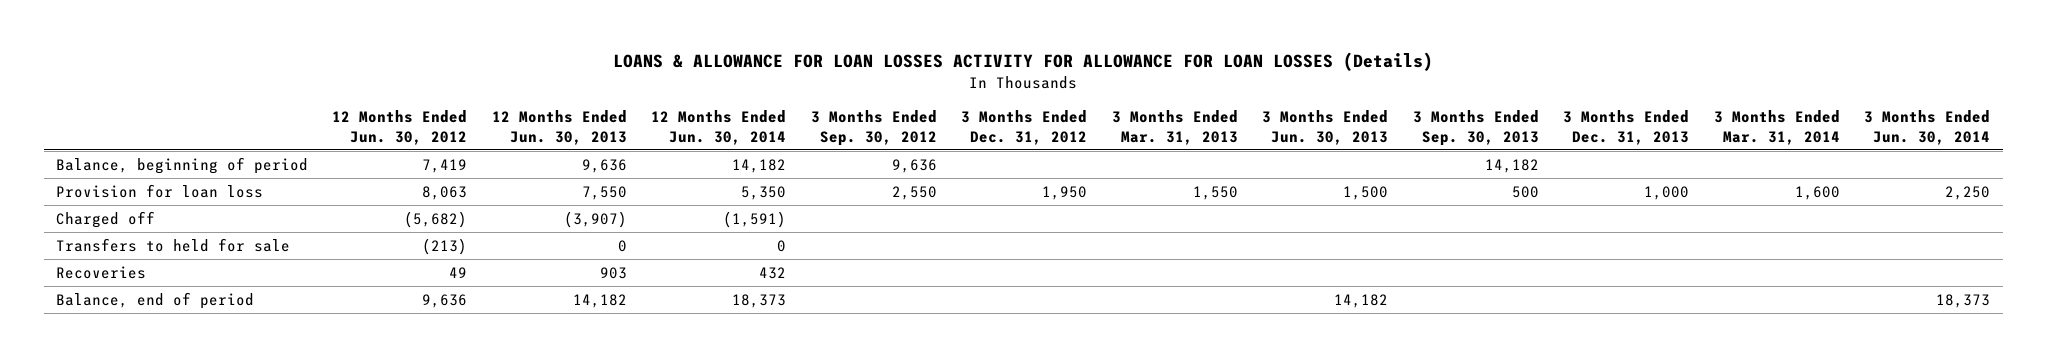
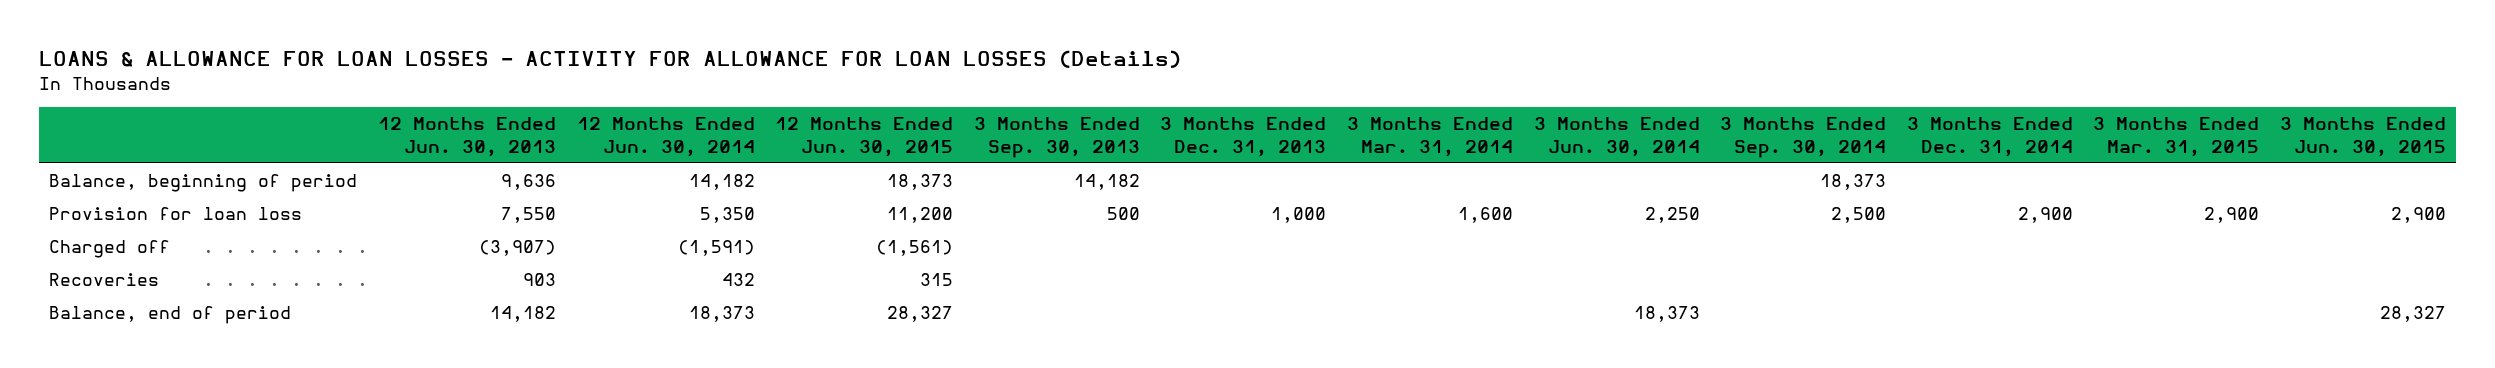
- LOANS & ALLOWANCE FOR LOAN LOSSES ACTIVITY FOR ALLOWANCE FOR LOAN LOSSES (Details)
+ LOANS & ALLOWANCE FOR LOAN LOSSES - ACTIVITY FOR ALLOWANCE FOR LOAN LOSSES (Details)
- | 12 Months Ended Jun. 30, 2012 | 12 Months Ended Jun. 30, 2013 | 12 Months Ended Jun. 30, 2014 | 3 Months Ended Sep. 30, 2012 | 3 Months Ended Dec. 31, 2012 | 3 Months Ended Mar. 31, 2013 | 3 Months Ended Jun. 30, 2013 | 3 Months Ended Sep. 30, 2013 | 3 Months Ended Dec. 31, 2013 | 3 Months Ended Mar. 31, 2014 | 3 Months Ended Jun. 30, 2014
+ | 12 Months Ended Jun. 30, 2013 | 12 Months Ended Jun. 30, 2014 | 12 Months Ended Jun. 30, 2015 | 3 Months Ended Sep. 30, 2013 | 3 Months Ended Dec. 31, 2013 | 3 Months Ended Mar. 31, 2014 | 3 Months Ended Jun. 30, 2014 | 3 Months Ended Sep. 30, 2014 | 3 Months Ended Dec. 31, 2014 | 3 Months Ended Mar. 31, 2015 | 3 Months Ended Jun. 30, 2015
- Transfers to held for sale | (213) | 0 | 0 | | | | | | | |

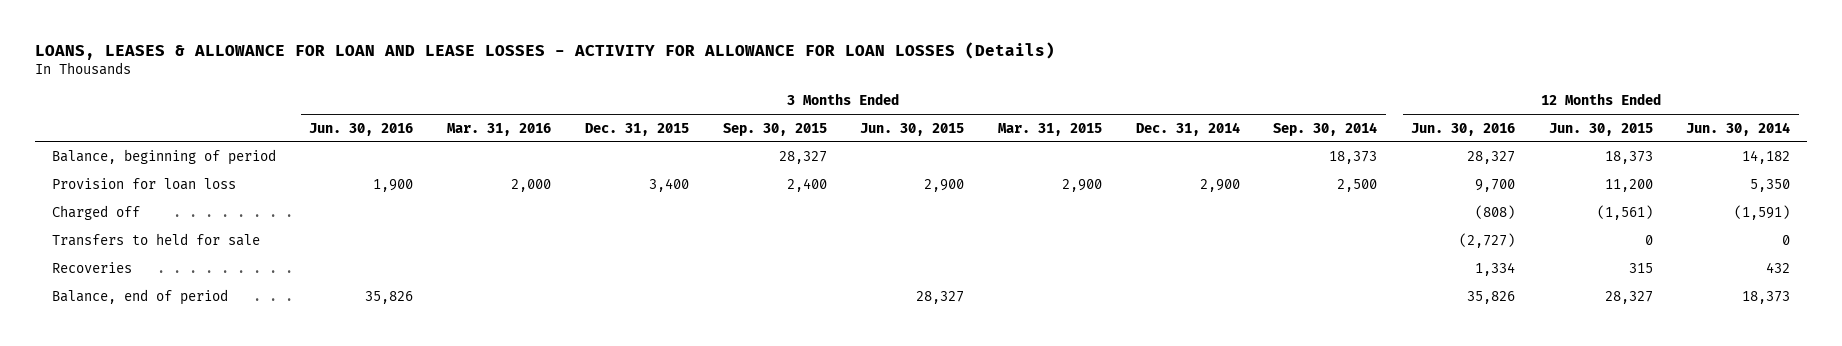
- LOANS & ALLOWANCE FOR LOAN LOSSES - ACTIVITY FOR ALLOWANCE FOR LOAN LOSSES (Details)
+ LOANS, LEASES & ALLOWANCE FOR LOAN AND LEASE LOSSES - ACTIVITY FOR ALLOWANCE FOR LOAN LOSSES (Details)
- | 12 Months Ended Jun. 30, 2013 | 12 Months Ended Jun. 30, 2014 | 12 Months Ended Jun. 30, 2015 | 3 Months Ended Sep. 30, 2013 | 3 Months Ended Dec. 31, 2013 | 3 Months Ended Mar. 31, 2014 | 3 Months Ended Jun. 30, 2014 | 3 Months Ended Sep. 30, 2014 | 3 Months Ended Dec. 31, 2014 | 3 Months Ended Mar. 31, 2015 | 3 Months Ended Jun. 30, 2015
+ | 3 Months Ended Jun. 30, 2016 | 3 Months Ended Mar. 31, 2016 | 3 Months Ended Dec. 31, 2015 | 3 Months Ended Sep. 30, 2015 | 3 Months Ended Jun. 30, 2015 | 3 Months Ended Mar. 31, 2015 | 3 Months Ended Dec. 31, 2014 | 3 Months Ended Sep. 30, 2014 | 12 Months Ended Jun. 30, 2016 | 12 Months Ended Jun. 30, 2015 | 12 Months Ended Jun. 30, 2014
+ Transfers to held for sale | | | | | | | | | (2,727) | 0 | 0

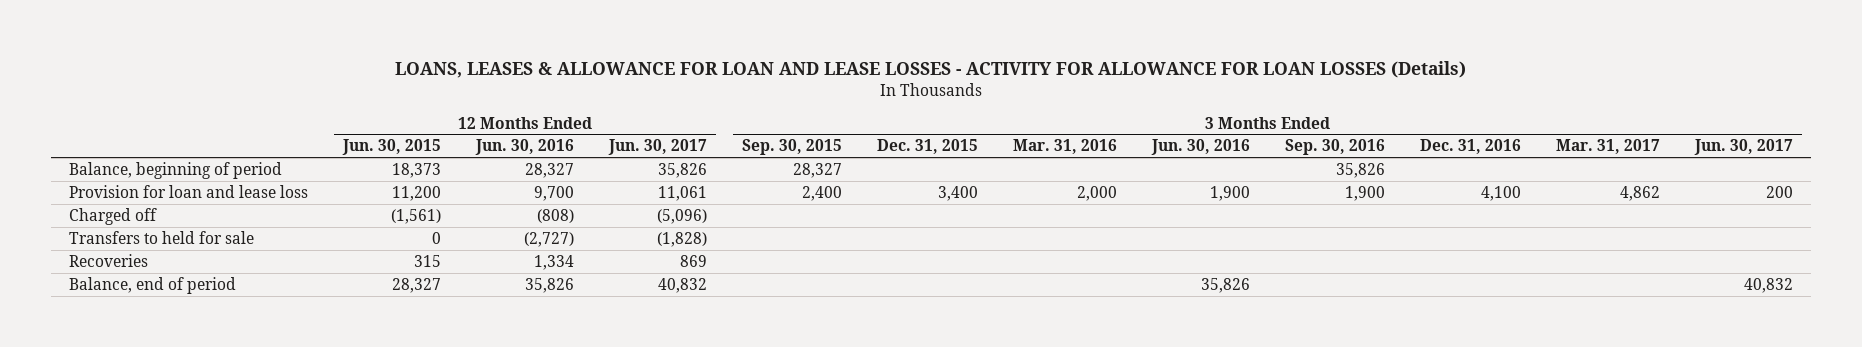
- | 3 Months Ended Jun. 30, 2016 | 3 Months Ended Mar. 31, 2016 | 3 Months Ended Dec. 31, 2015 | 3 Months Ended Sep. 30, 2015 | 3 Months Ended Jun. 30, 2015 | 3 Months Ended Mar. 31, 2015 | 3 Months Ended Dec. 31, 2014 | 3 Months Ended Sep. 30, 2014 | 12 Months Ended Jun. 30, 2016 | 12 Months Ended Jun. 30, 2015 | 12 Months Ended Jun. 30, 2014
+ | 12 Months Ended Jun. 30, 2015 | 12 Months Ended Jun. 30, 2016 | 12 Months Ended Jun. 30, 2017 | 3 Months Ended Sep. 30, 2015 | 3 Months Ended Dec. 31, 2015 | 3 Months Ended Mar. 31, 2016 | 3 Months Ended Jun. 30, 2016 | 3 Months Ended Sep. 30, 2016 | 3 Months Ended Dec. 31, 2016 | 3 Months Ended Mar. 31, 2017 | 3 Months Ended Jun. 30, 2017
- Provision for loan loss | 1,900 | 2,000 | 3,400 | 2,400 | 2,900 | 2,900 | 2,900 | 2,500 | 9,700 | 11,200 | 5,350
+ Provision for loan and lease loss | 11,200 | 9,700 | 11,061 | 2,400 | 3,400 | 2,000 | 1,900 | 1,900 | 4,100 | 4,862 | 200

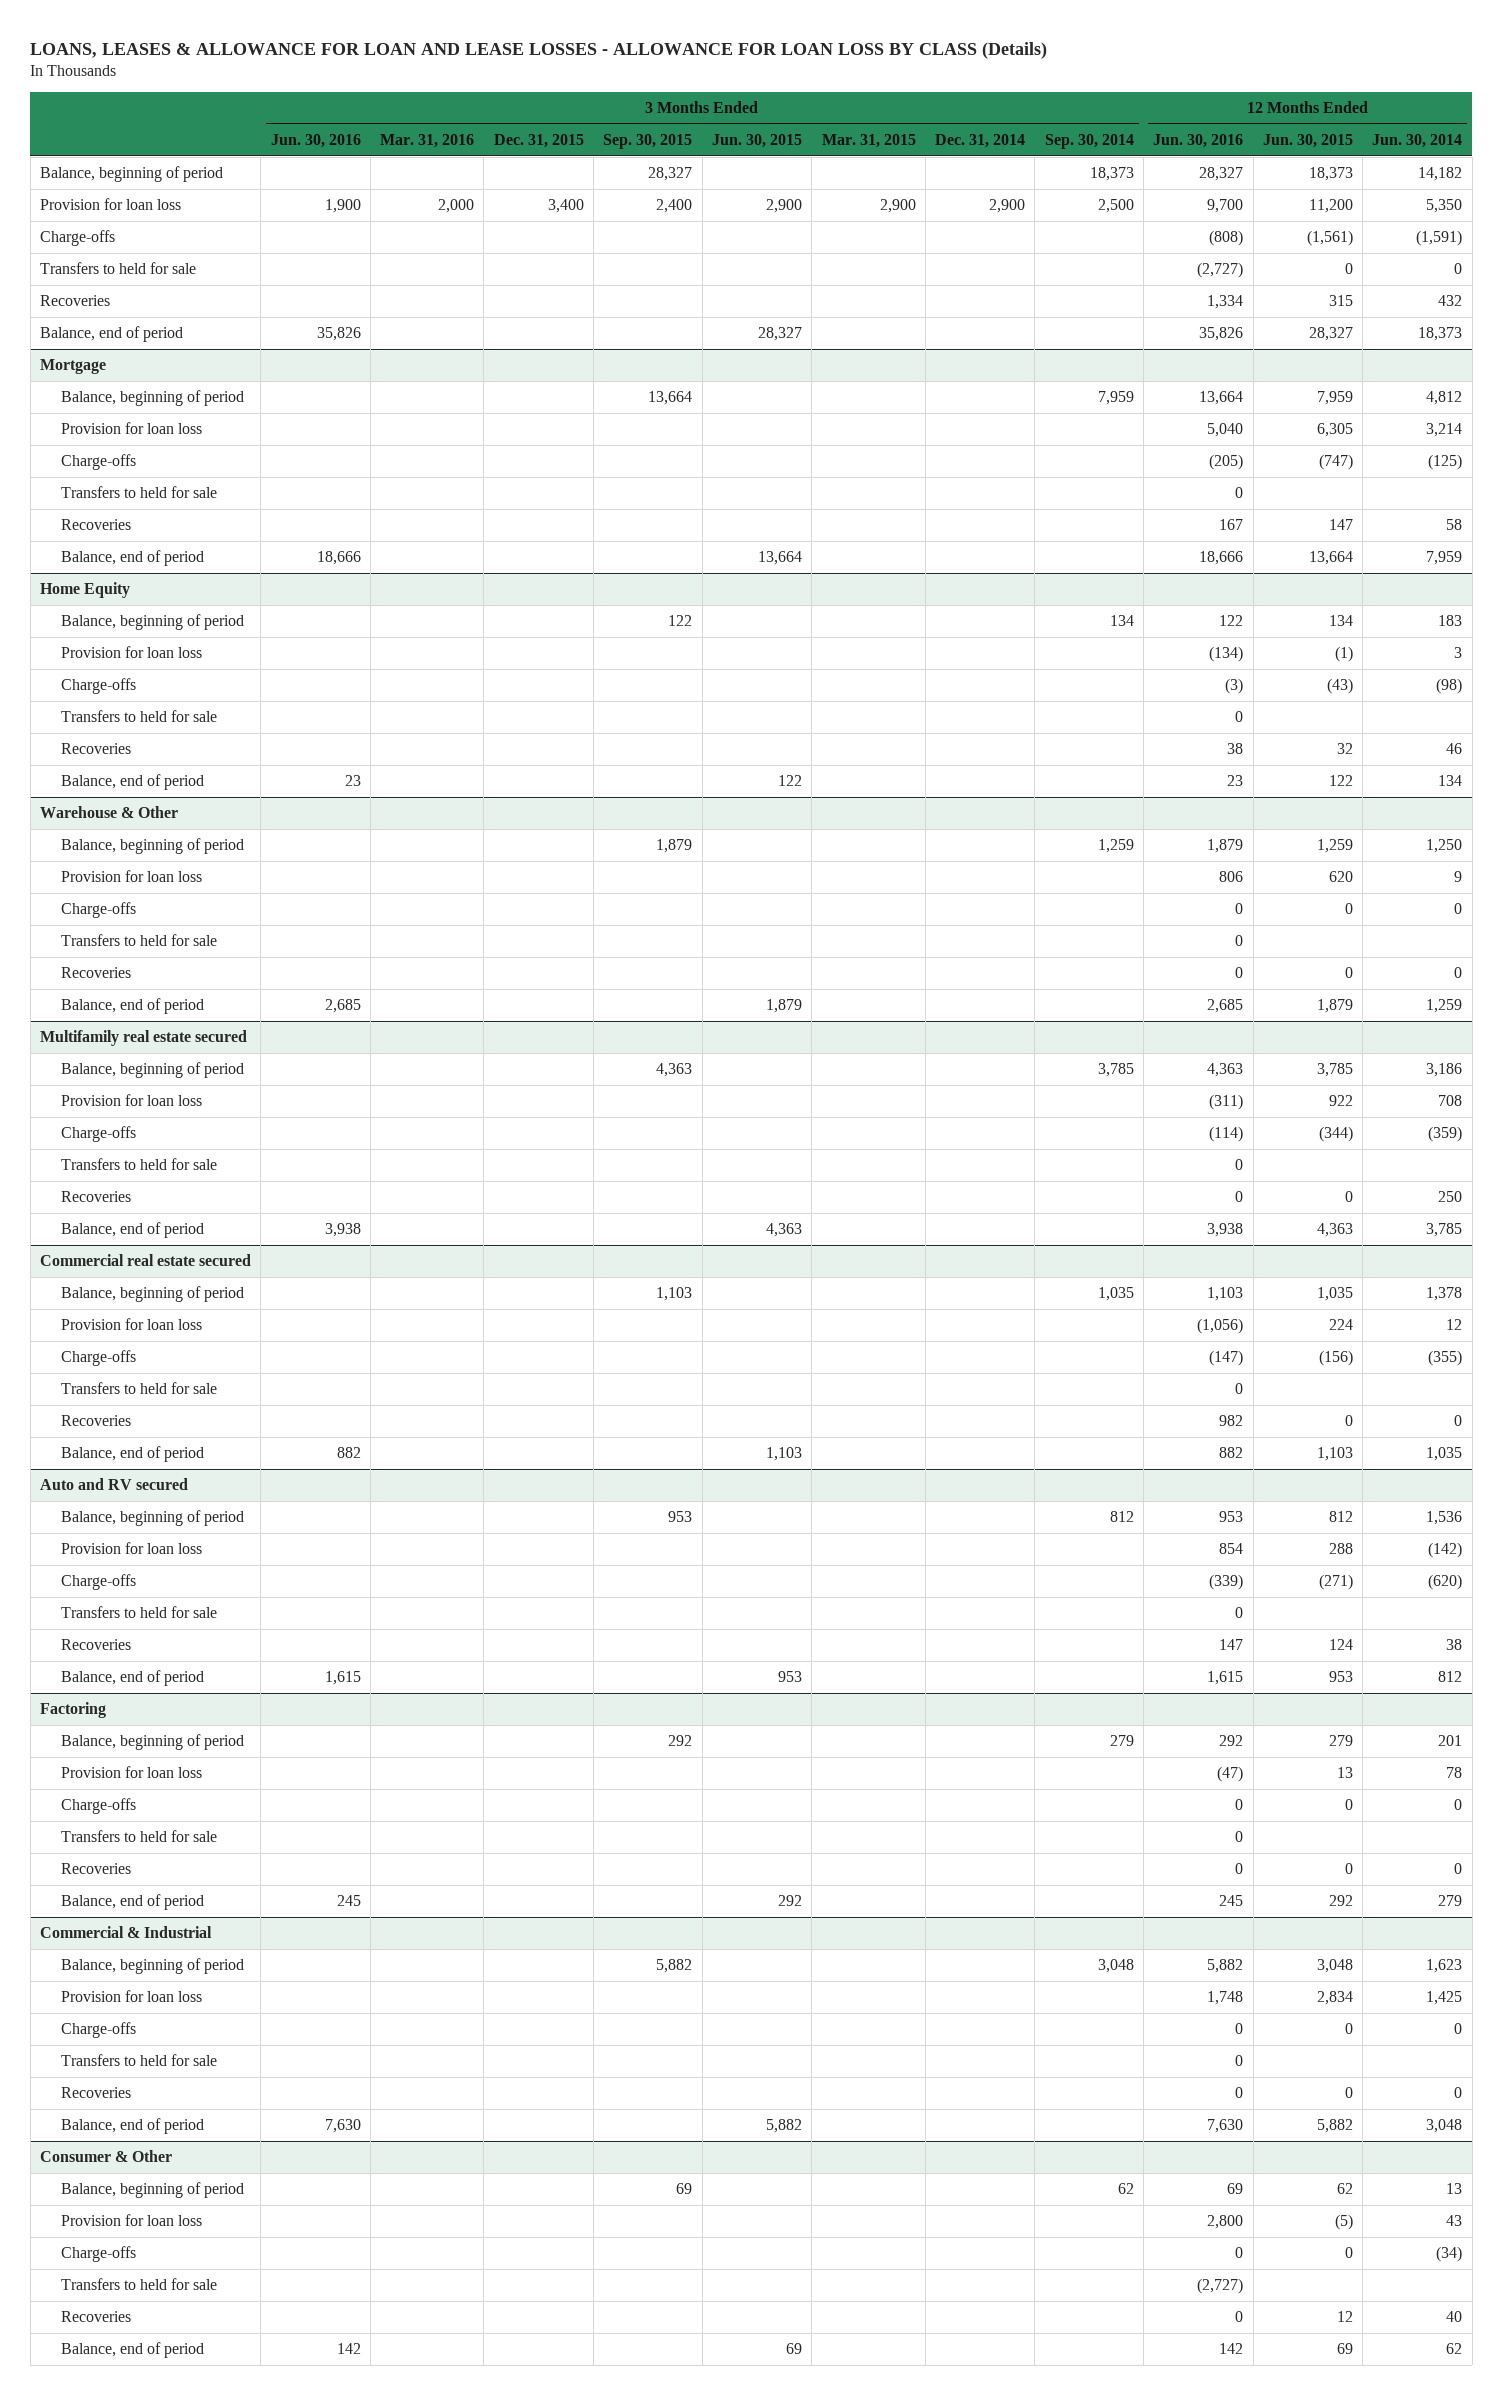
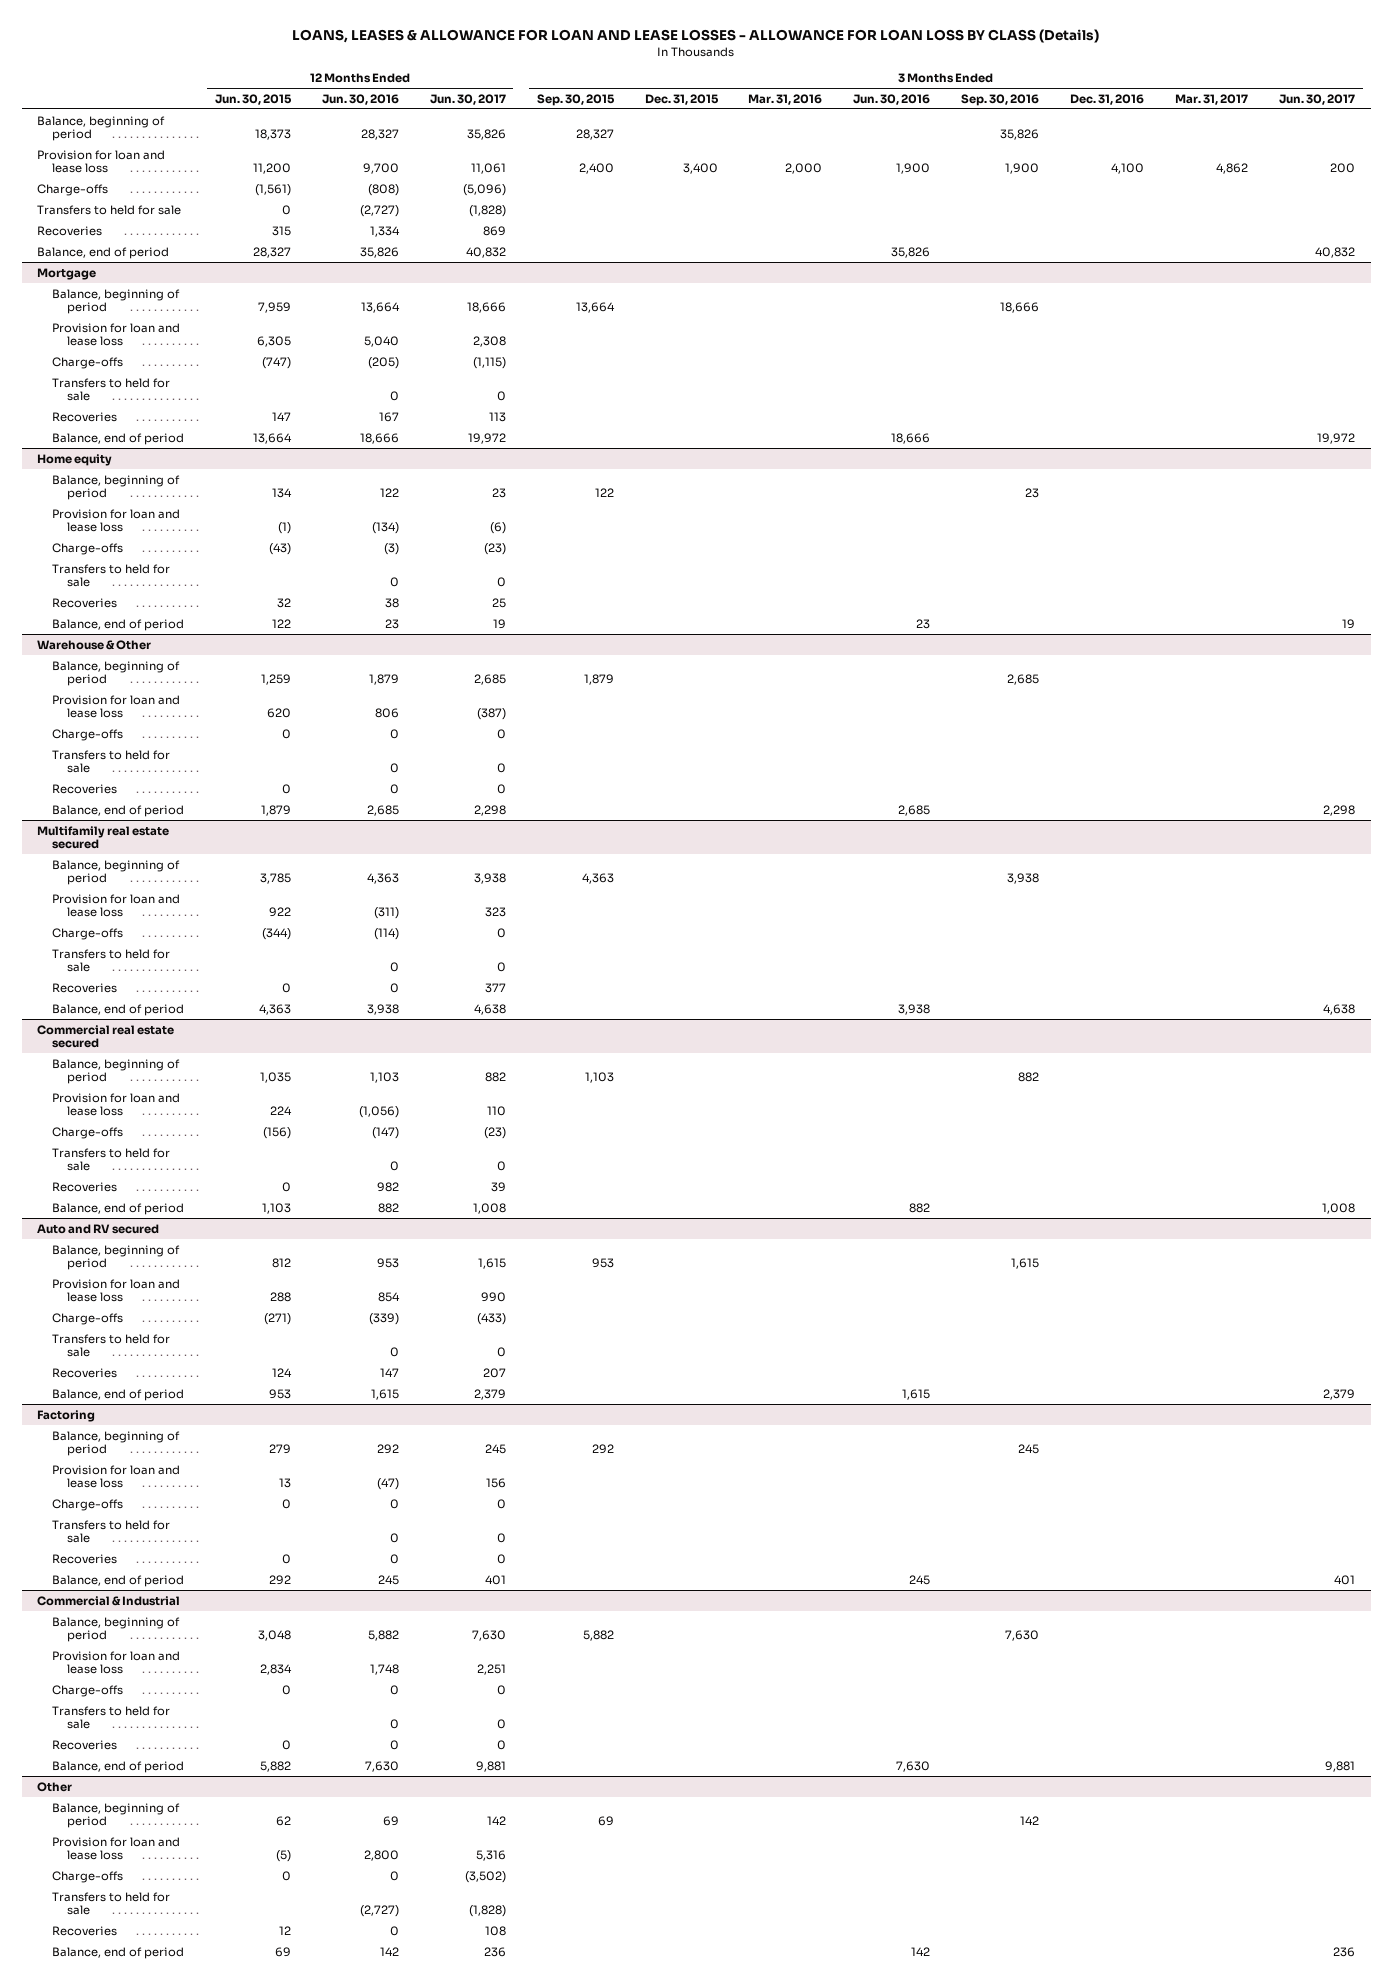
- | 3 Months Ended Jun. 30, 2016 | 3 Months Ended Mar. 31, 2016 | 3 Months Ended Dec. 31, 2015 | 3 Months Ended Sep. 30, 2015 | 3 Months Ended Jun. 30, 2015 | 3 Months Ended Mar. 31, 2015 | 3 Months Ended Dec. 31, 2014 | 3 Months Ended Sep. 30, 2014 | 12 Months Ended Jun. 30, 2016 | 12 Months Ended Jun. 30, 2015 | 12 Months Ended Jun. 30, 2014
+ | 12 Months Ended Jun. 30, 2015 | 12 Months Ended Jun. 30, 2016 | 12 Months Ended Jun. 30, 2017 | 3 Months Ended Sep. 30, 2015 | 3 Months Ended Dec. 31, 2015 | 3 Months Ended Mar. 31, 2016 | 3 Months Ended Jun. 30, 2016 | 3 Months Ended Sep. 30, 2016 | 3 Months Ended Dec. 31, 2016 | 3 Months Ended Mar. 31, 2017 | 3 Months Ended Jun. 30, 2017
- Provision for loan loss | 1,900 | 2,000 | 3,400 | 2,400 | 2,900 | 2,900 | 2,900 | 2,500 | 9,700 | 11,200 | 5,350
+ Provision for loan and lease loss | 11,200 | 9,700 | 11,061 | 2,400 | 3,400 | 2,000 | 1,900 | 1,900 | 4,100 | 4,862 | 200
@ Mortgage
- Provision for loan loss | | | | | | | | | 5,040 | 6,305 | 3,214
+ Provision for loan and lease loss | 6,305 | 5,040 | 2,308 | | | | | | | |
- Home Equity
+ Home equity
- Provision for loan loss | | | | | | | | | (134) | (1) | 3
+ Provision for loan and lease loss | (1) | (134) | (6) | | | | | | | |
@ Warehouse & Other
- Provision for loan loss | | | | | | | | | 806 | 620 | 9
+ Provision for loan and lease loss | 620 | 806 | (387) | | | | | | | |
@ Multifamily real estate secured
- Provision for loan loss | | | | | | | | | (311) | 922 | 708
+ Provision for loan and lease loss | 922 | (311) | 323 | | | | | | | |
@ Commercial real estate secured
- Provision for loan loss | | | | | | | | | (1,056) | 224 | 12
+ Provision for loan and lease loss | 224 | (1,056) | 110 | | | | | | | |
@ Auto and RV secured
- Provision for loan loss | | | | | | | | | 854 | 288 | (142)
+ Provision for loan and lease loss | 288 | 854 | 990 | | | | | | | |
@ Factoring
- Provision for loan loss | | | | | | | | | (47) | 13 | 78
+ Provision for loan and lease loss | 13 | (47) | 156 | | | | | | | |
@ Commercial & Industrial
- Provision for loan loss | | | | | | | | | 1,748 | 2,834 | 1,425
+ Provision for loan and lease loss | 2,834 | 1,748 | 2,251 | | | | | | | |
- Consumer & Other
+ Other
- Provision for loan loss | | | | | | | | | 2,800 | (5) | 43
+ Provision for loan and lease loss | (5) | 2,800 | 5,316 | | | | | | | |

